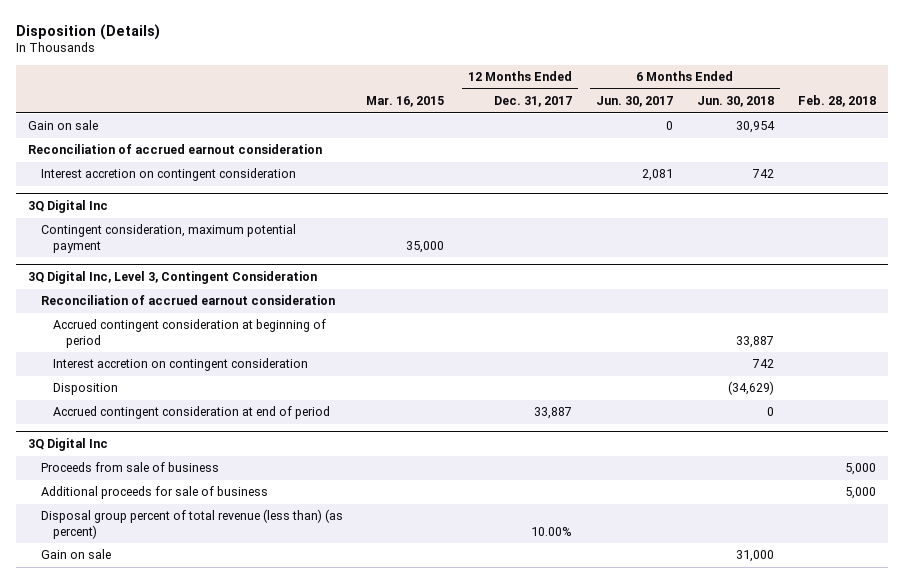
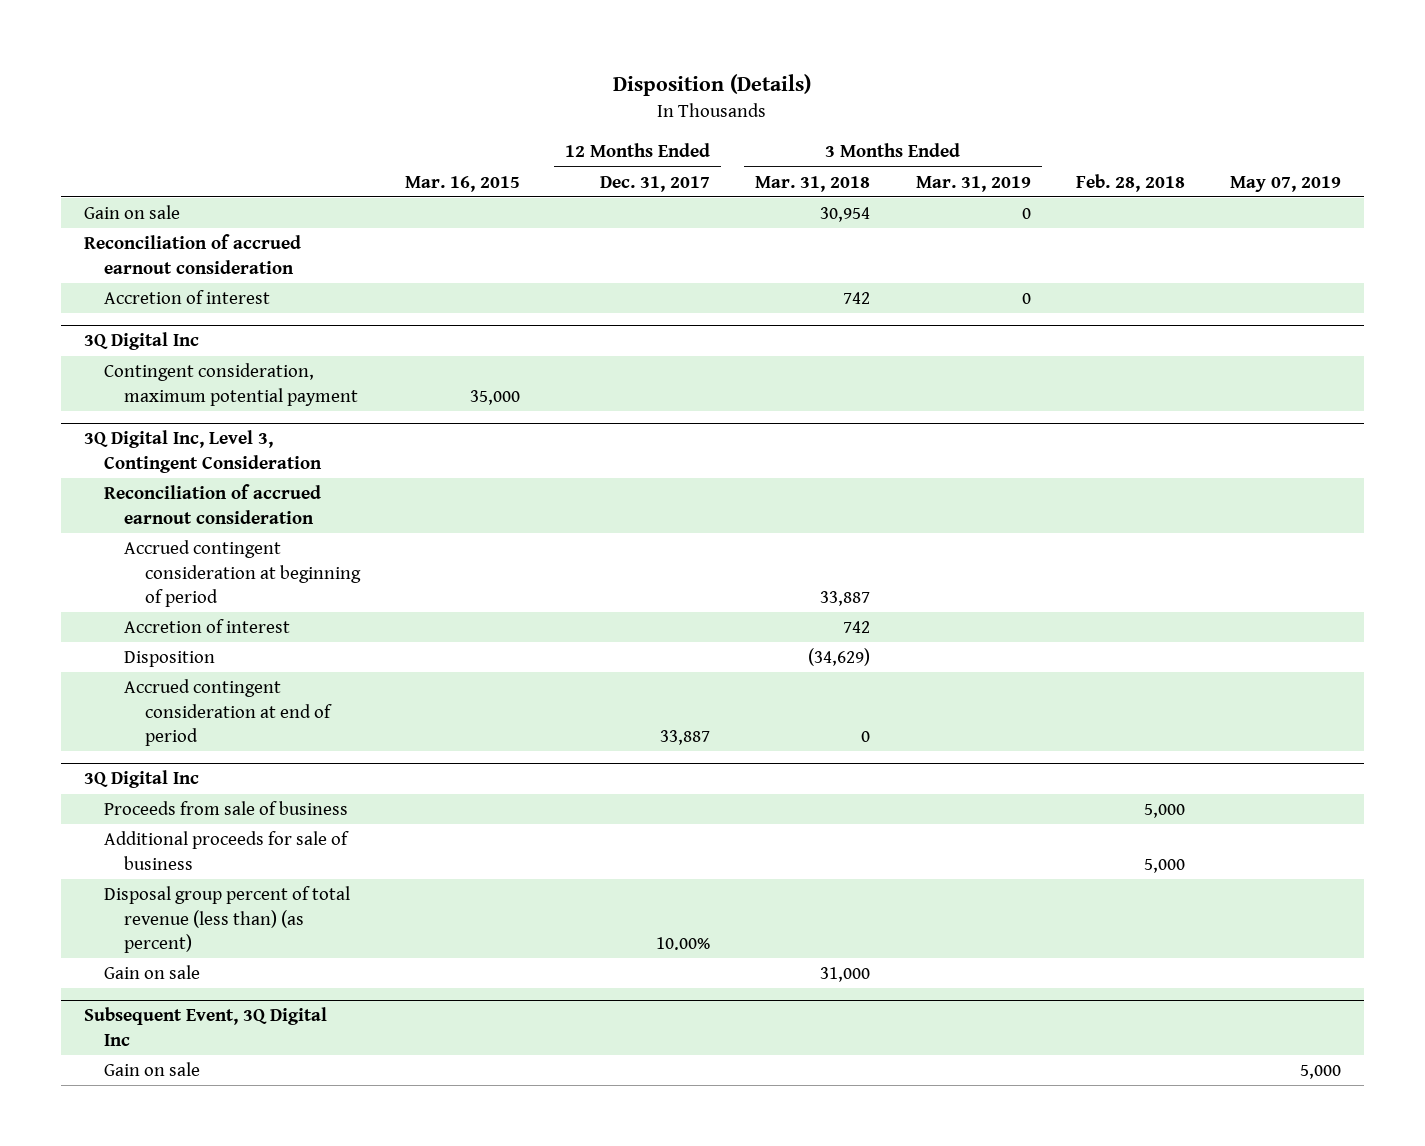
- | Mar. 16, 2015 | 12 Months Ended Dec. 31, 2017 | 6 Months Ended Jun. 30, 2017 | 6 Months Ended Jun. 30, 2018 | Feb. 28, 2018
+ | Mar. 16, 2015 | 12 Months Ended Dec. 31, 2017 | 3 Months Ended Mar. 31, 2018 | 3 Months Ended Mar. 31, 2019 | Feb. 28, 2018 | May 07, 2019
- Interest accretion on contingent consideration | | | 2,081 | 742 |
+ Accretion of interest | | | 742 | 0 | |
@ 3Q Digital Inc, Level 3, Contingent Consideration
- Interest accretion on contingent consideration | | | | 742 |
+ Accretion of interest | | | 742 | | |
+ Subsequent Event, 3Q Digital Inc
+ Gain on sale | | | | | | 5,000

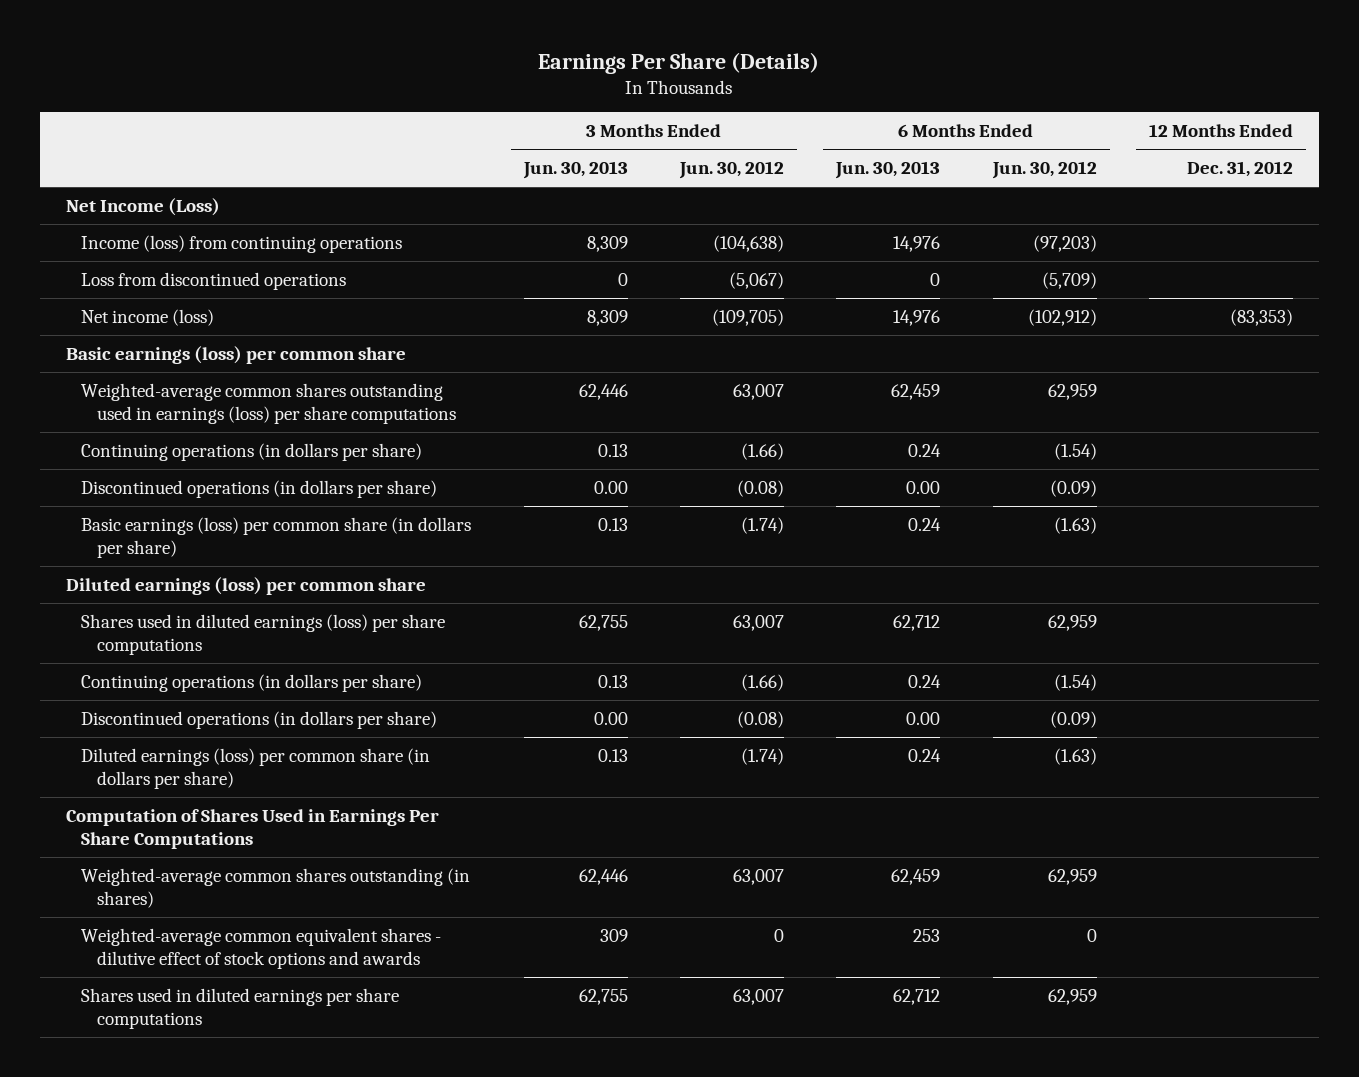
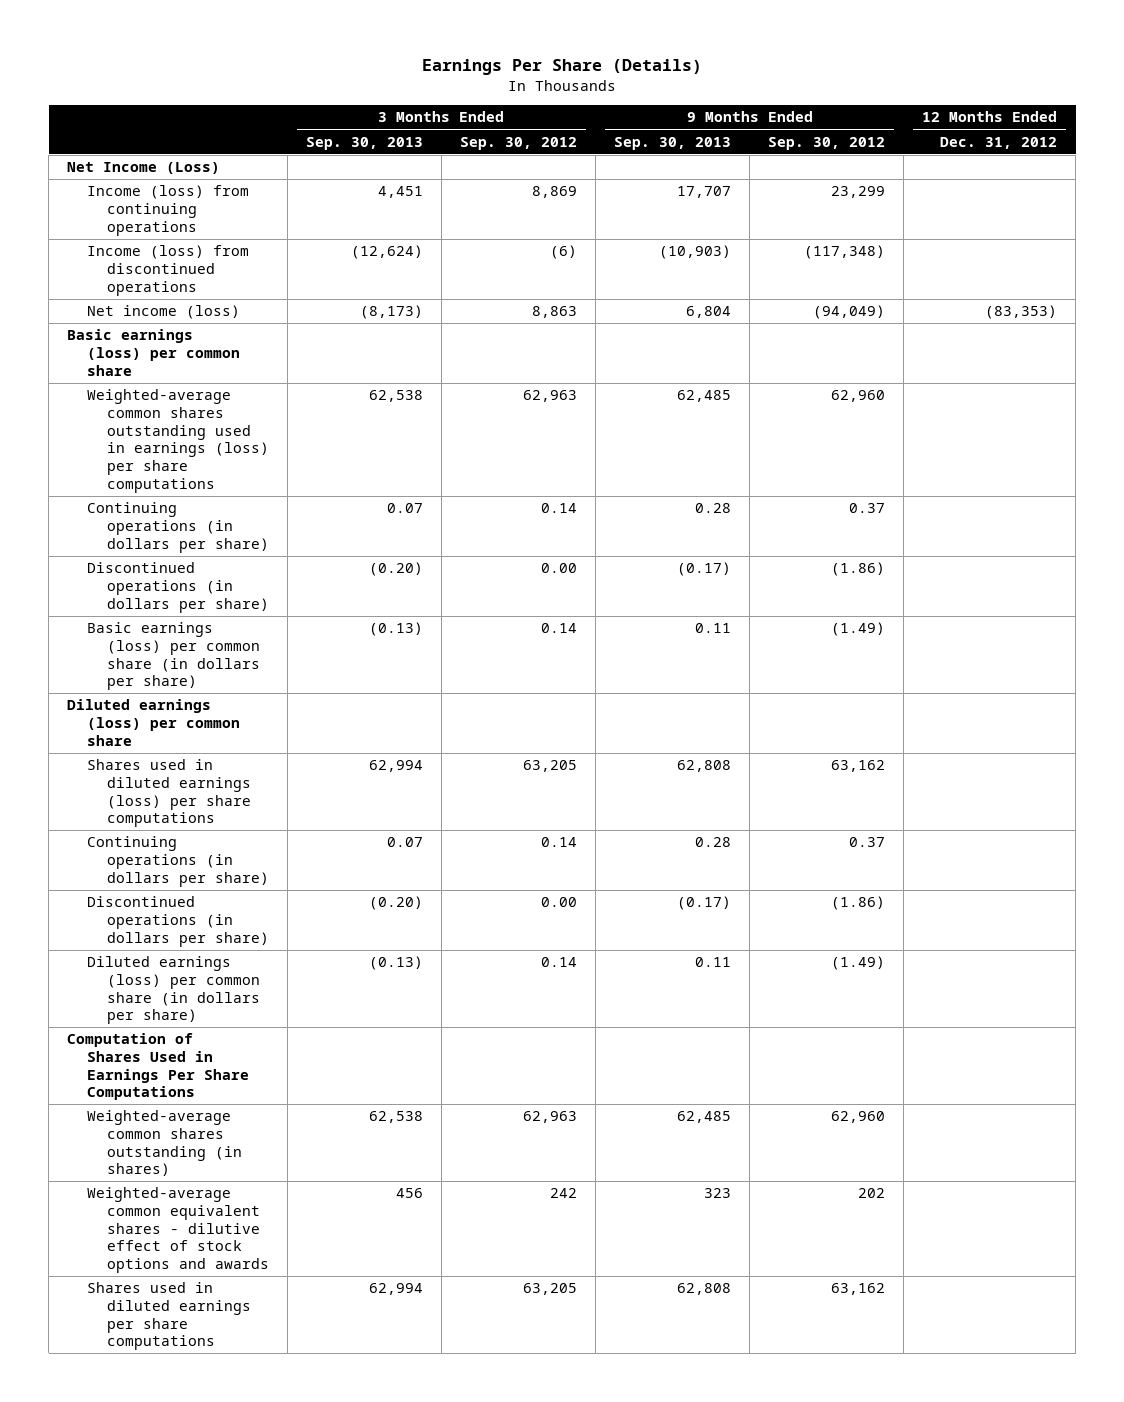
- | 3 Months Ended Jun. 30, 2013 | 3 Months Ended Jun. 30, 2012 | 6 Months Ended Jun. 30, 2013 | 6 Months Ended Jun. 30, 2012 | 12 Months Ended Dec. 31, 2012
+ | 3 Months Ended Sep. 30, 2013 | 3 Months Ended Sep. 30, 2012 | 9 Months Ended Sep. 30, 2013 | 9 Months Ended Sep. 30, 2012 | 12 Months Ended Dec. 31, 2012
- Loss from discontinued operations | 0 | (5,067) | 0 | (5,709) |
+ Income (loss) from discontinued operations | (12,624) | (6) | (10,903) | (117,348) |

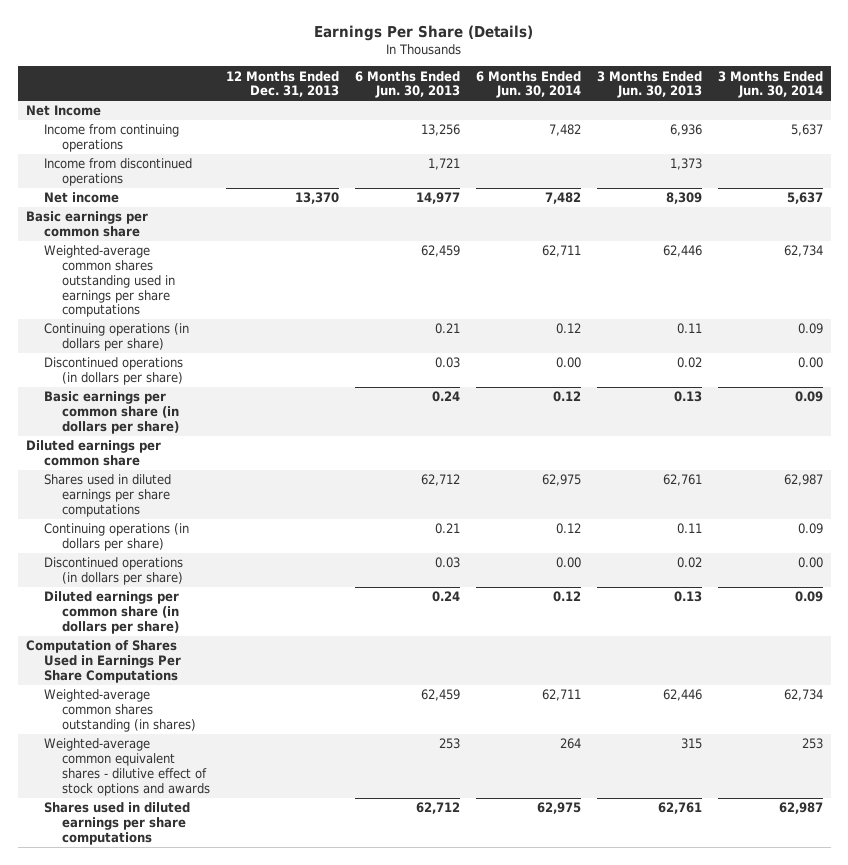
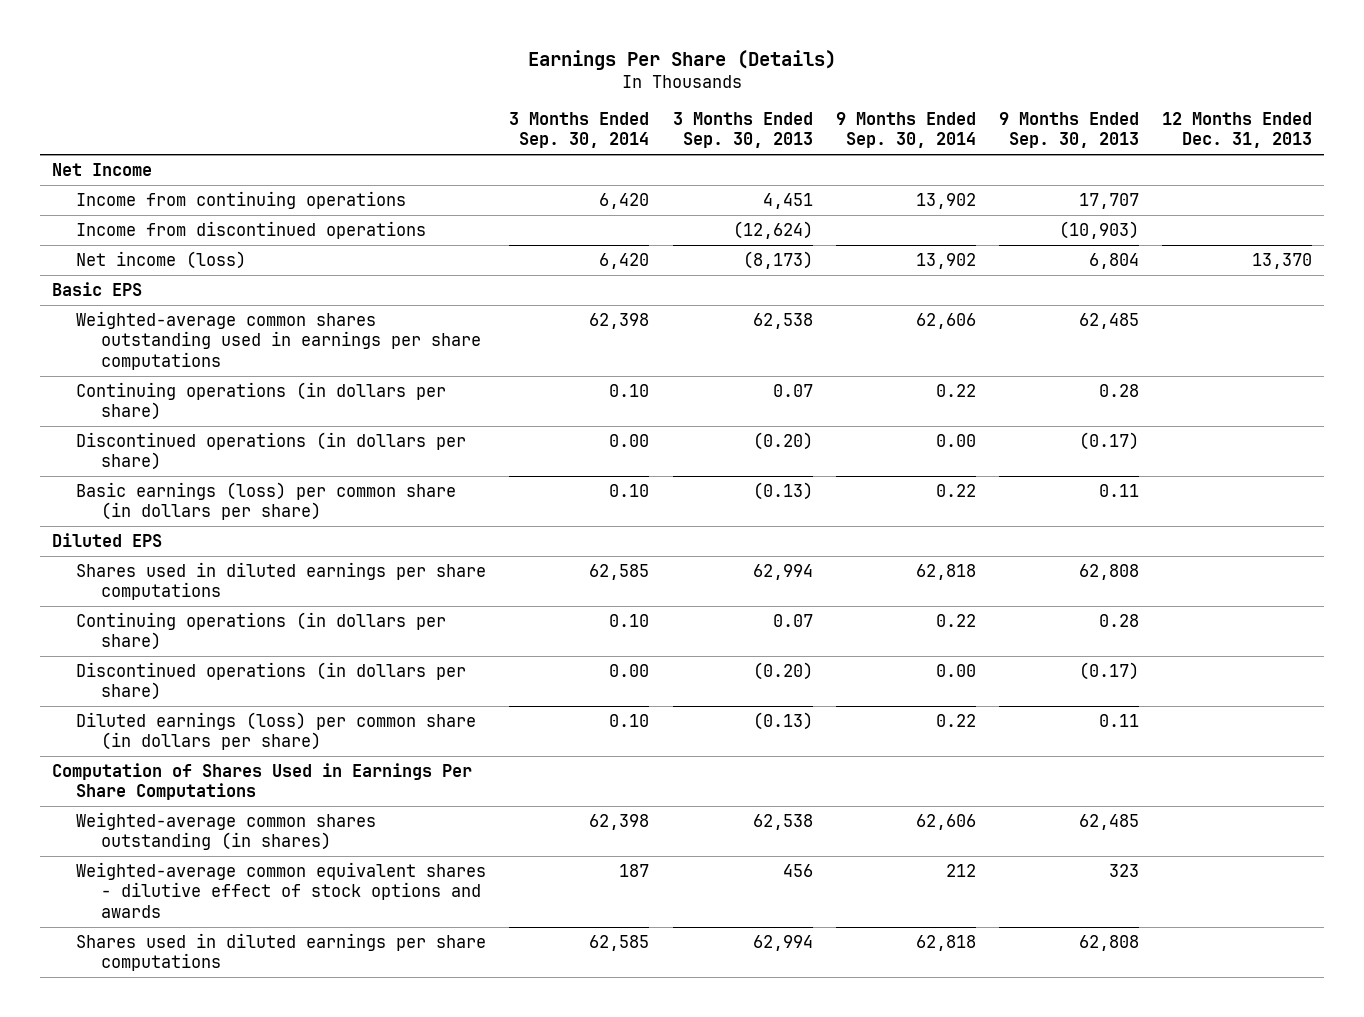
- | 12 Months Ended Dec. 31, 2013 | 6 Months Ended Jun. 30, 2013 | 6 Months Ended Jun. 30, 2014 | 3 Months Ended Jun. 30, 2013 | 3 Months Ended Jun. 30, 2014
+ | 3 Months Ended Sep. 30, 2014 | 3 Months Ended Sep. 30, 2013 | 9 Months Ended Sep. 30, 2014 | 9 Months Ended Sep. 30, 2013 | 12 Months Ended Dec. 31, 2013
- Net income | 13,370 | 14,977 | 7,482 | 8,309 | 5,637
- Basic earnings per common share
+ Net income (loss) | 6,420 | (8,173) | 13,902 | 6,804 | 13,370
+ Basic EPS
- Basic earnings per common share (in dollars per share) | | 0.24 | 0.12 | 0.13 | 0.09
- Diluted earnings per common share
+ Basic earnings (loss) per common share (in dollars per share) | 0.10 | (0.13) | 0.22 | 0.11 |
+ Diluted EPS
- Diluted earnings per common share (in dollars per share) | | 0.24 | 0.12 | 0.13 | 0.09
+ Diluted earnings (loss) per common share (in dollars per share) | 0.10 | (0.13) | 0.22 | 0.11 |

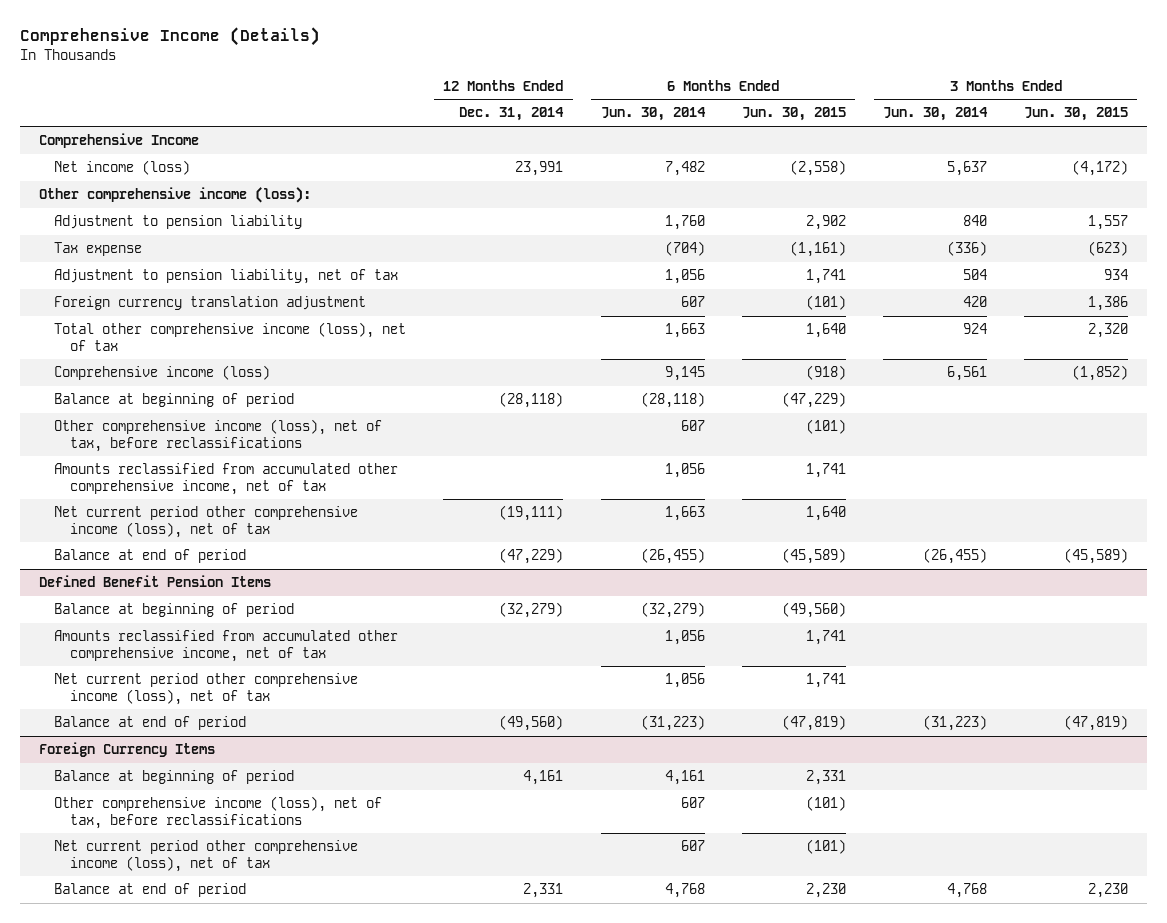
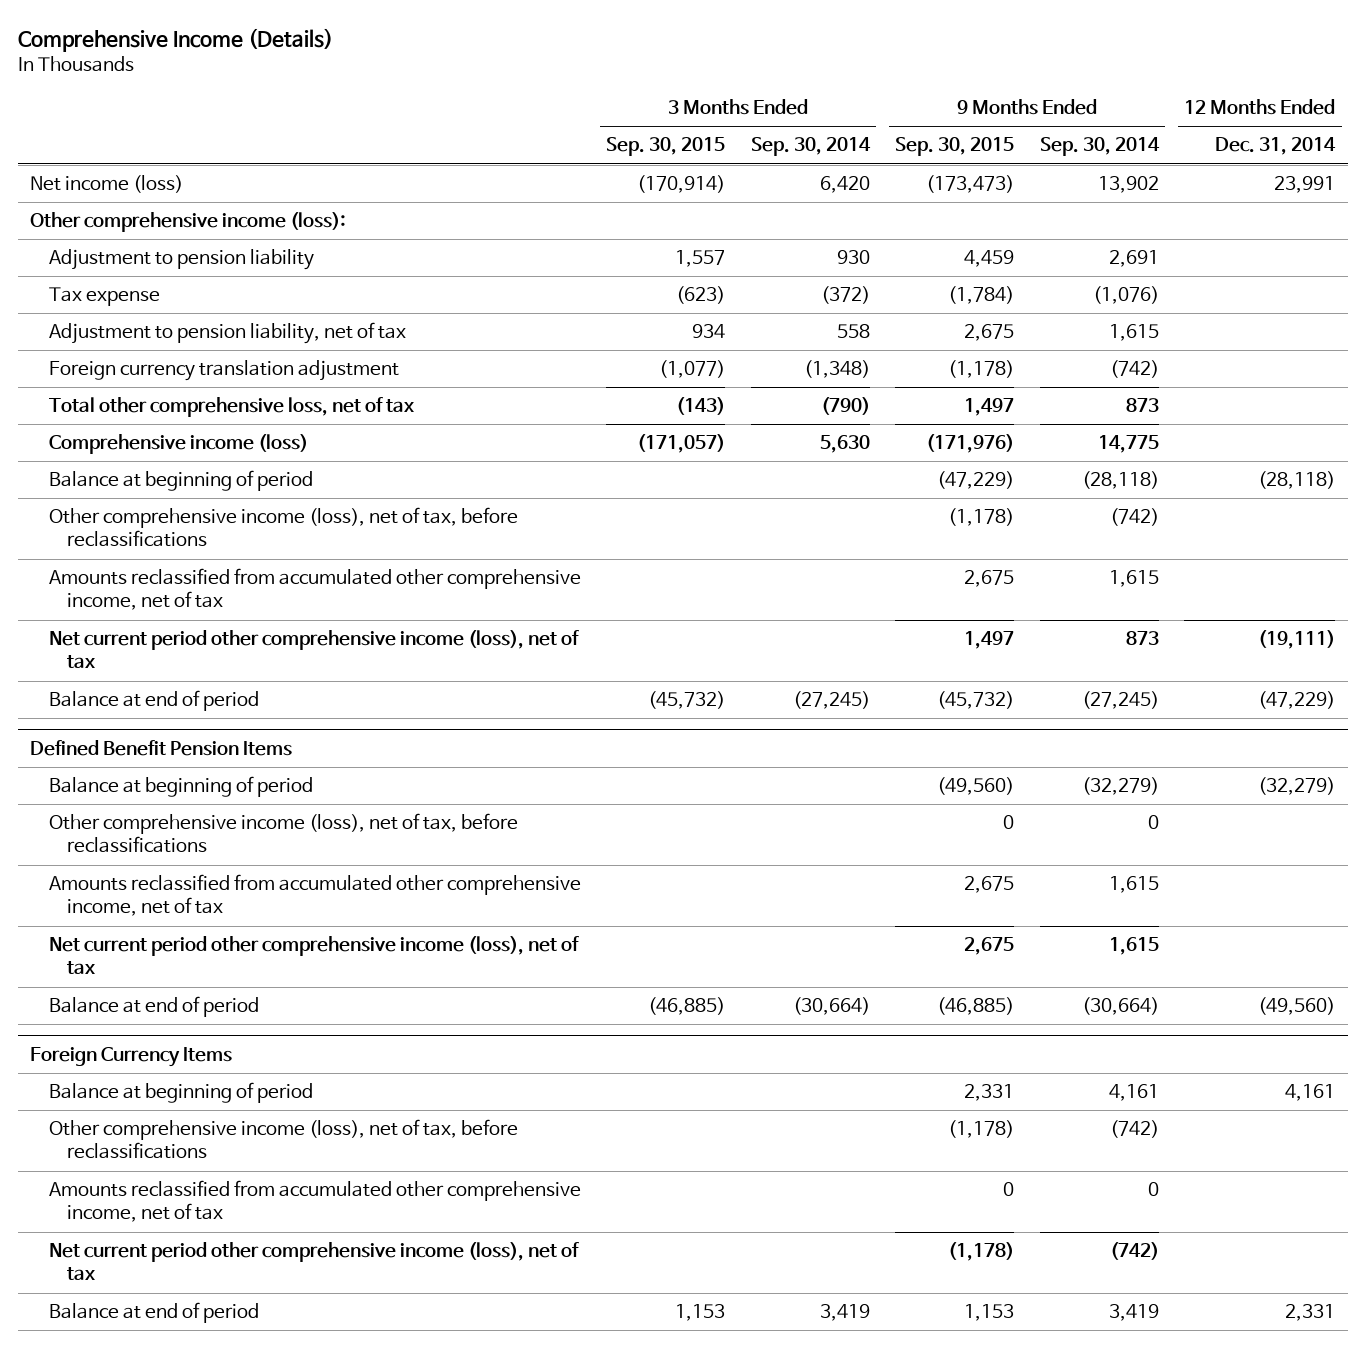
- | 12 Months Ended Dec. 31, 2014 | 6 Months Ended Jun. 30, 2014 | 6 Months Ended Jun. 30, 2015 | 3 Months Ended Jun. 30, 2014 | 3 Months Ended Jun. 30, 2015
+ | 3 Months Ended Sep. 30, 2015 | 3 Months Ended Sep. 30, 2014 | 9 Months Ended Sep. 30, 2015 | 9 Months Ended Sep. 30, 2014 | 12 Months Ended Dec. 31, 2014
- Comprehensive Income
- Total other comprehensive income (loss), net of tax | | 1,663 | 1,640 | 924 | 2,320
+ Total other comprehensive loss, net of tax | (143) | (790) | 1,497 | 873 |
@ Defined Benefit Pension Items
+ Other comprehensive income (loss), net of tax, before reclassifications | | | 0 | 0 |
@ Foreign Currency Items
+ Amounts reclassified from accumulated other comprehensive income, net of tax | | | 0 | 0 |

